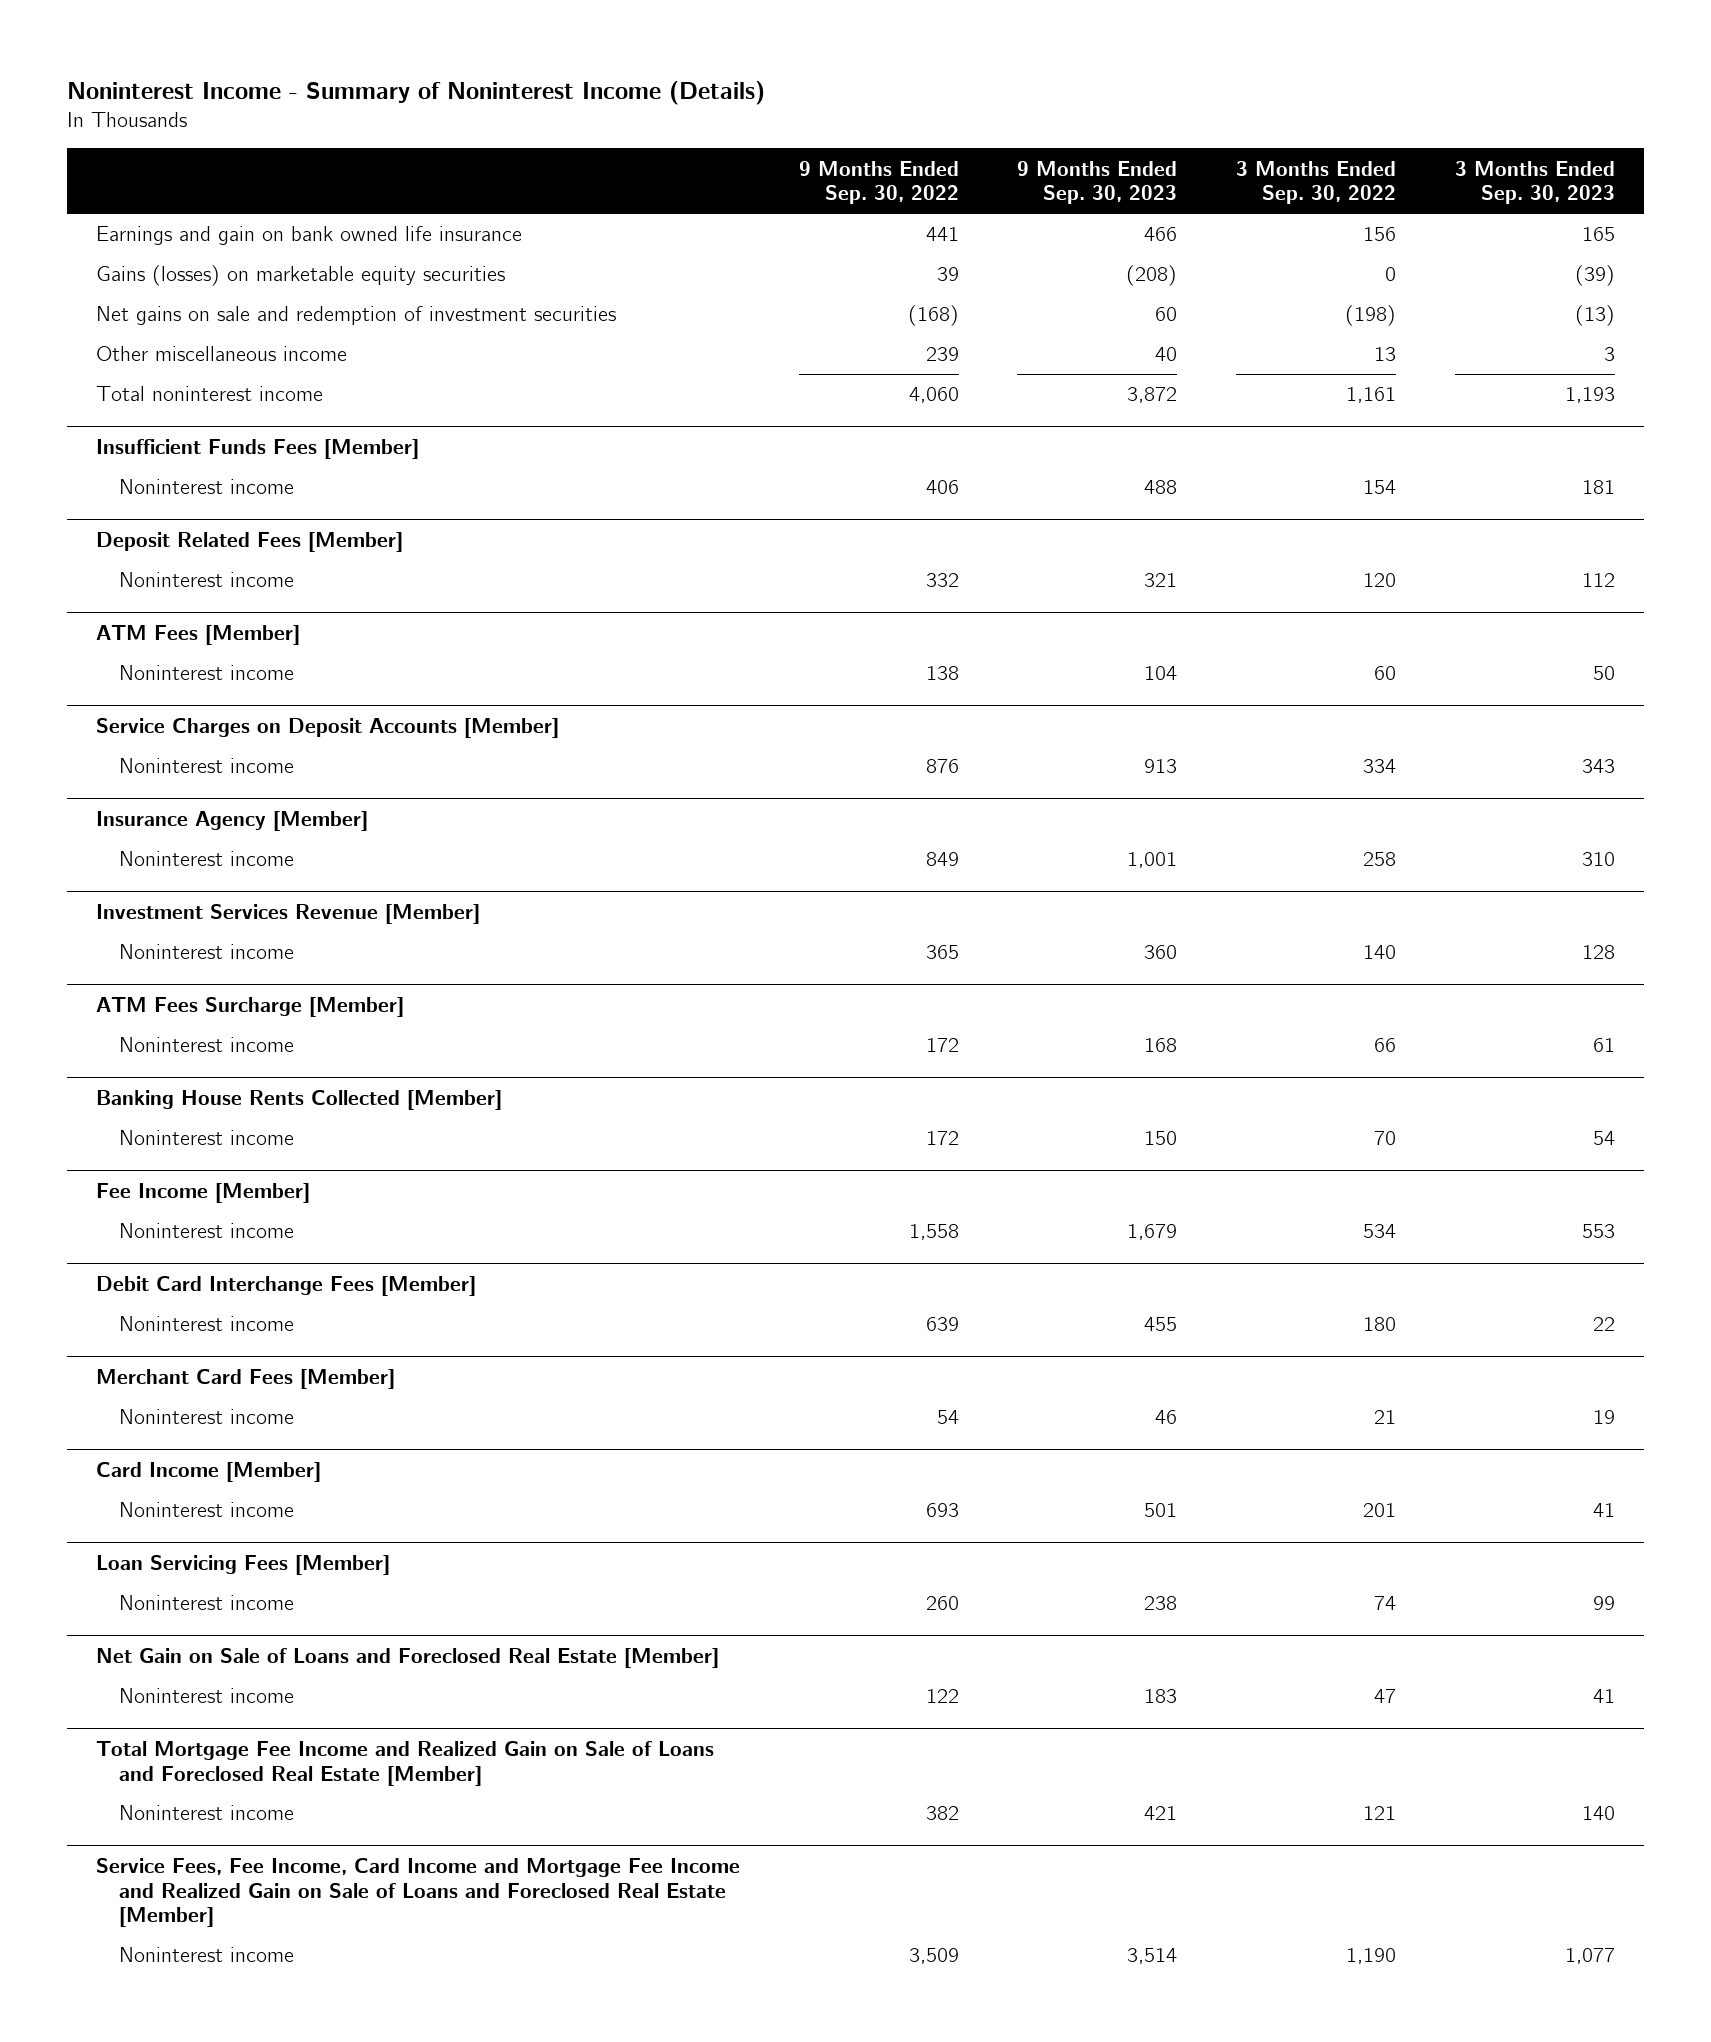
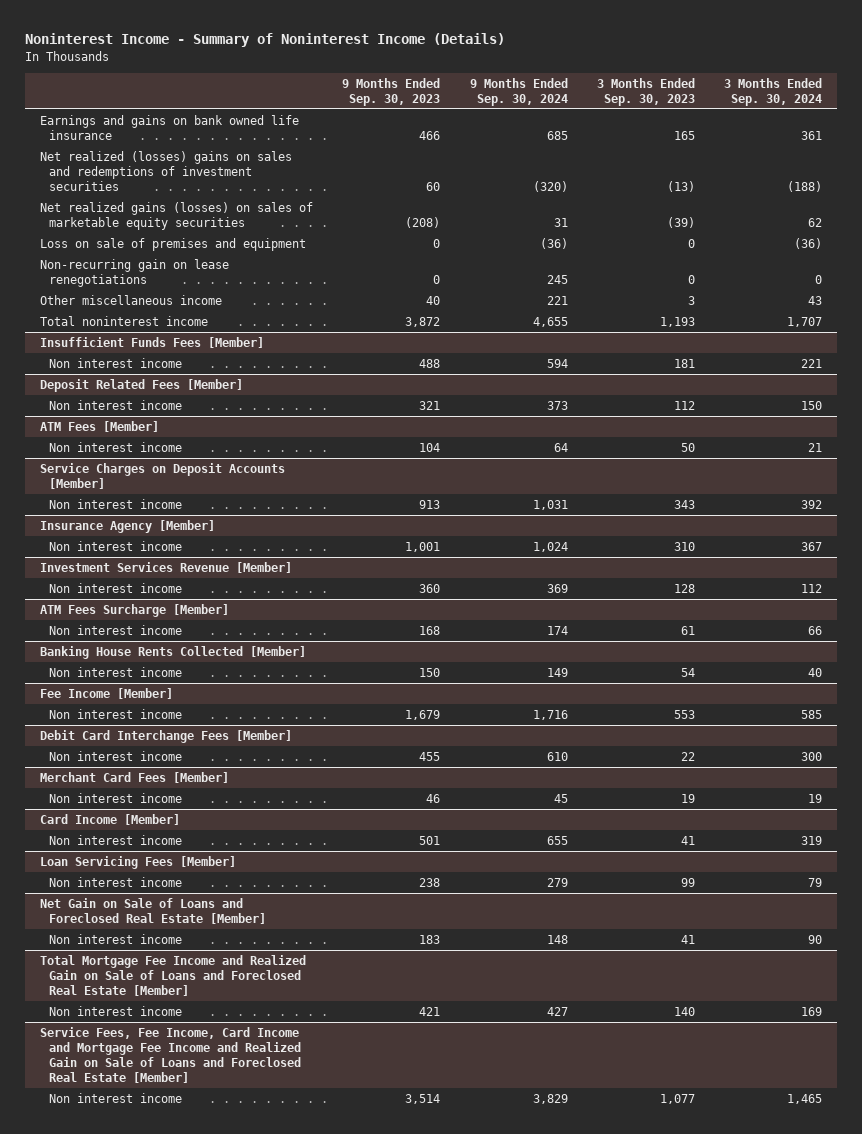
- | 9 Months Ended Sep. 30, 2022 | 9 Months Ended Sep. 30, 2023 | 3 Months Ended Sep. 30, 2022 | 3 Months Ended Sep. 30, 2023
+ | 9 Months Ended Sep. 30, 2023 | 9 Months Ended Sep. 30, 2024 | 3 Months Ended Sep. 30, 2023 | 3 Months Ended Sep. 30, 2024
- Earnings and gain on bank owned life insurance | 441 | 466 | 156 | 165
- Gains (losses) on marketable equity securities | 39 | (208) | 0 | (39)
- Net gains on sale and redemption of investment securities | (168) | 60 | (198) | (13)
+ Earnings and gains on bank owned life insurance | 466 | 685 | 165 | 361
+ Net realized (losses) gains on sales and redemptions of investment securities | 60 | (320) | (13) | (188)
+ Net realized gains (losses) on sales of marketable equity securities | (208) | 31 | (39) | 62
+ Loss on sale of premises and equipment | 0 | (36) | 0 | (36)
+ Non-recurring gain on lease renegotiations | 0 | 245 | 0 | 0
@ Insufficient Funds Fees [Member]
- Noninterest income | 406 | 488 | 154 | 181
+ Non interest income | 488 | 594 | 181 | 221
@ Deposit Related Fees [Member]
- Noninterest income | 332 | 321 | 120 | 112
+ Non interest income | 321 | 373 | 112 | 150
@ ATM Fees [Member]
- Noninterest income | 138 | 104 | 60 | 50
+ Non interest income | 104 | 64 | 50 | 21
@ Service Charges on Deposit Accounts [Member]
- Noninterest income | 876 | 913 | 334 | 343
+ Non interest income | 913 | 1,031 | 343 | 392
@ Insurance Agency [Member]
- Noninterest income | 849 | 1,001 | 258 | 310
+ Non interest income | 1,001 | 1,024 | 310 | 367
@ Investment Services Revenue [Member]
- Noninterest income | 365 | 360 | 140 | 128
+ Non interest income | 360 | 369 | 128 | 112
@ ATM Fees Surcharge [Member]
- Noninterest income | 172 | 168 | 66 | 61
+ Non interest income | 168 | 174 | 61 | 66
@ Banking House Rents Collected [Member]
- Noninterest income | 172 | 150 | 70 | 54
+ Non interest income | 150 | 149 | 54 | 40
@ Fee Income [Member]
- Noninterest income | 1,558 | 1,679 | 534 | 553
+ Non interest income | 1,679 | 1,716 | 553 | 585
@ Debit Card Interchange Fees [Member]
- Noninterest income | 639 | 455 | 180 | 22
+ Non interest income | 455 | 610 | 22 | 300
@ Merchant Card Fees [Member]
- Noninterest income | 54 | 46 | 21 | 19
+ Non interest income | 46 | 45 | 19 | 19
@ Card Income [Member]
- Noninterest income | 693 | 501 | 201 | 41
+ Non interest income | 501 | 655 | 41 | 319
@ Loan Servicing Fees [Member]
- Noninterest income | 260 | 238 | 74 | 99
+ Non interest income | 238 | 279 | 99 | 79
@ Net Gain on Sale of Loans and Foreclosed Real Estate [Member]
- Noninterest income | 122 | 183 | 47 | 41
+ Non interest income | 183 | 148 | 41 | 90
@ Total Mortgage Fee Income and Realized Gain on Sale of Loans and Foreclosed Real Estate [Member]
- Noninterest income | 382 | 421 | 121 | 140
+ Non interest income | 421 | 427 | 140 | 169
@ Service Fees, Fee Income, Card Income and Mortgage Fee Income and Realized Gain on Sale of Loans and Foreclosed Real Estate [Member]
- Noninterest income | 3,509 | 3,514 | 1,190 | 1,077
+ Non interest income | 3,514 | 3,829 | 1,077 | 1,465

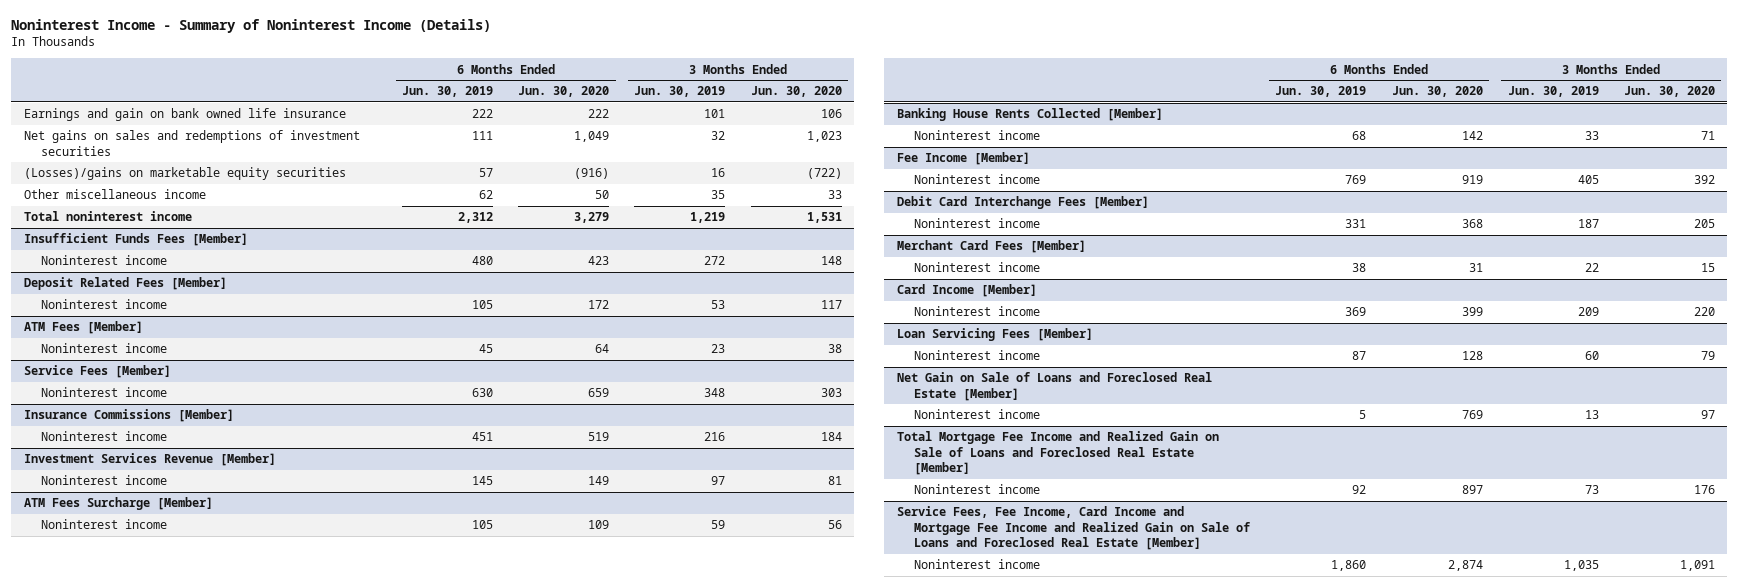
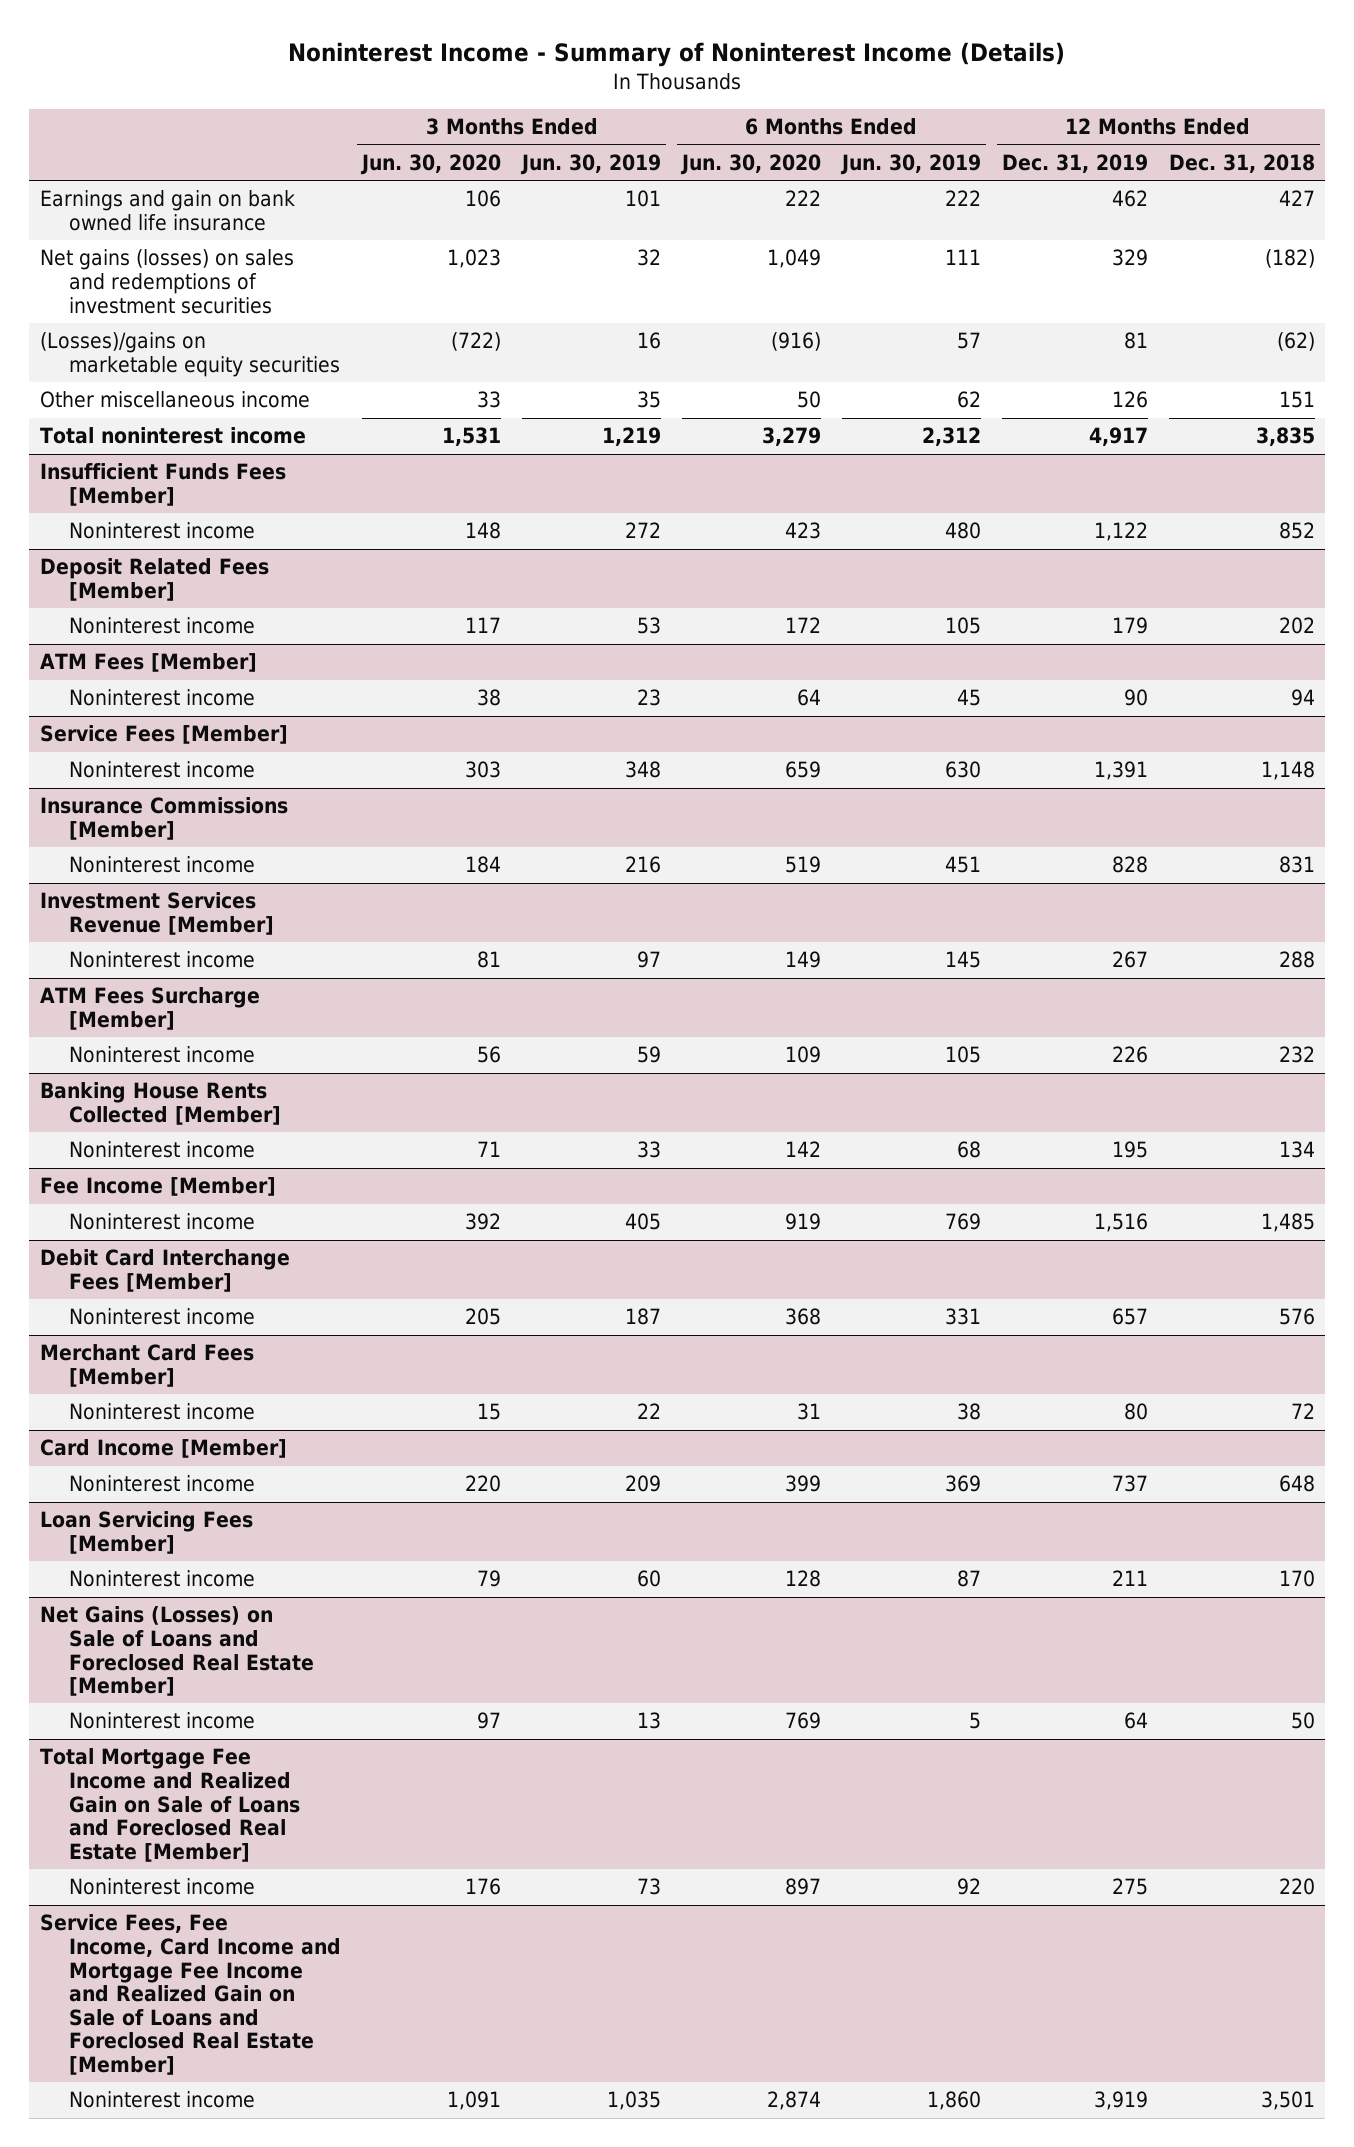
- | 6 Months Ended Jun. 30, 2019 | 6 Months Ended Jun. 30, 2020 | 3 Months Ended Jun. 30, 2019 | 3 Months Ended Jun. 30, 2020
+ | 3 Months Ended Jun. 30, 2020 | 3 Months Ended Jun. 30, 2019 | 6 Months Ended Jun. 30, 2020 | 6 Months Ended Jun. 30, 2019 | 12 Months Ended Dec. 31, 2019 | 12 Months Ended Dec. 31, 2018
- Net gains on sales and redemptions of investment securities | 111 | 1,049 | 32 | 1,023
+ Net gains (losses) on sales and redemptions of investment securities | 1,023 | 32 | 1,049 | 111 | 329 | (182)
- Net Gain on Sale of Loans and Foreclosed Real Estate [Member]
+ Net Gains (Losses) on Sale of Loans and Foreclosed Real Estate [Member]

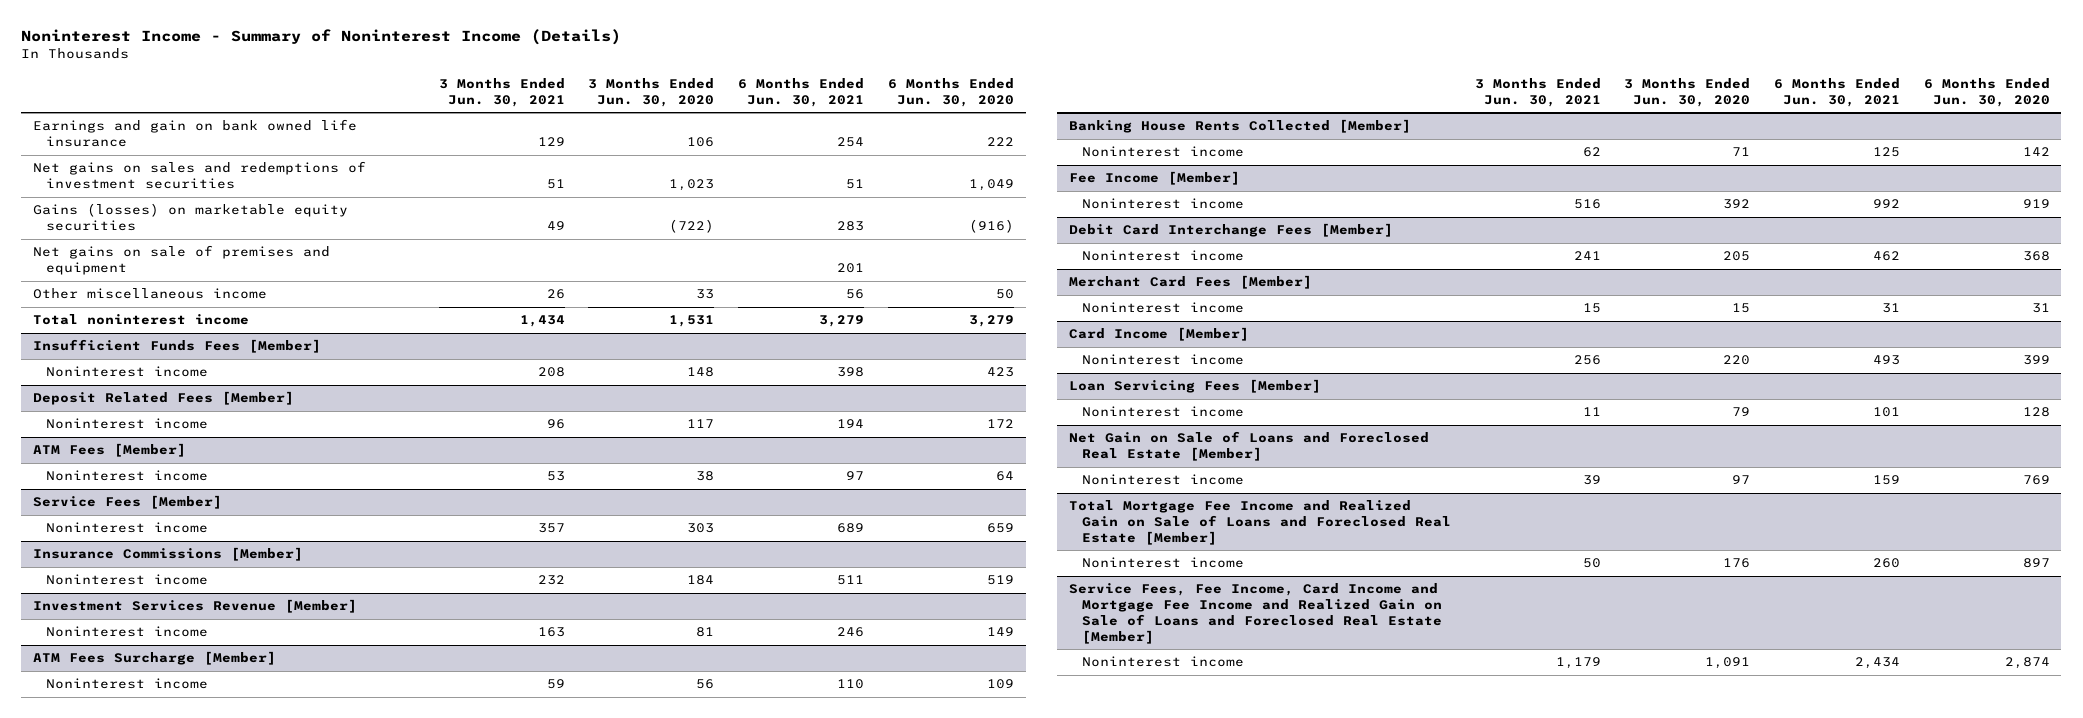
- | 3 Months Ended Jun. 30, 2020 | 3 Months Ended Jun. 30, 2019 | 6 Months Ended Jun. 30, 2020 | 6 Months Ended Jun. 30, 2019 | 12 Months Ended Dec. 31, 2019 | 12 Months Ended Dec. 31, 2018
+ | 3 Months Ended Jun. 30, 2021 | 3 Months Ended Jun. 30, 2020 | 6 Months Ended Jun. 30, 2021 | 6 Months Ended Jun. 30, 2020
- Net gains (losses) on sales and redemptions of investment securities | 1,023 | 32 | 1,049 | 111 | 329 | (182)
- (Losses)/gains on marketable equity securities | (722) | 16 | (916) | 57 | 81 | (62)
+ Net gains on sales and redemptions of investment securities | 51 | 1,023 | 51 | 1,049
+ Gains (losses) on marketable equity securities | 49 | (722) | 283 | (916)
+ Net gains on sale of premises and equipment | | | 201 |
- Net Gains (Losses) on Sale of Loans and Foreclosed Real Estate [Member]
+ Net Gain on Sale of Loans and Foreclosed Real Estate [Member]

